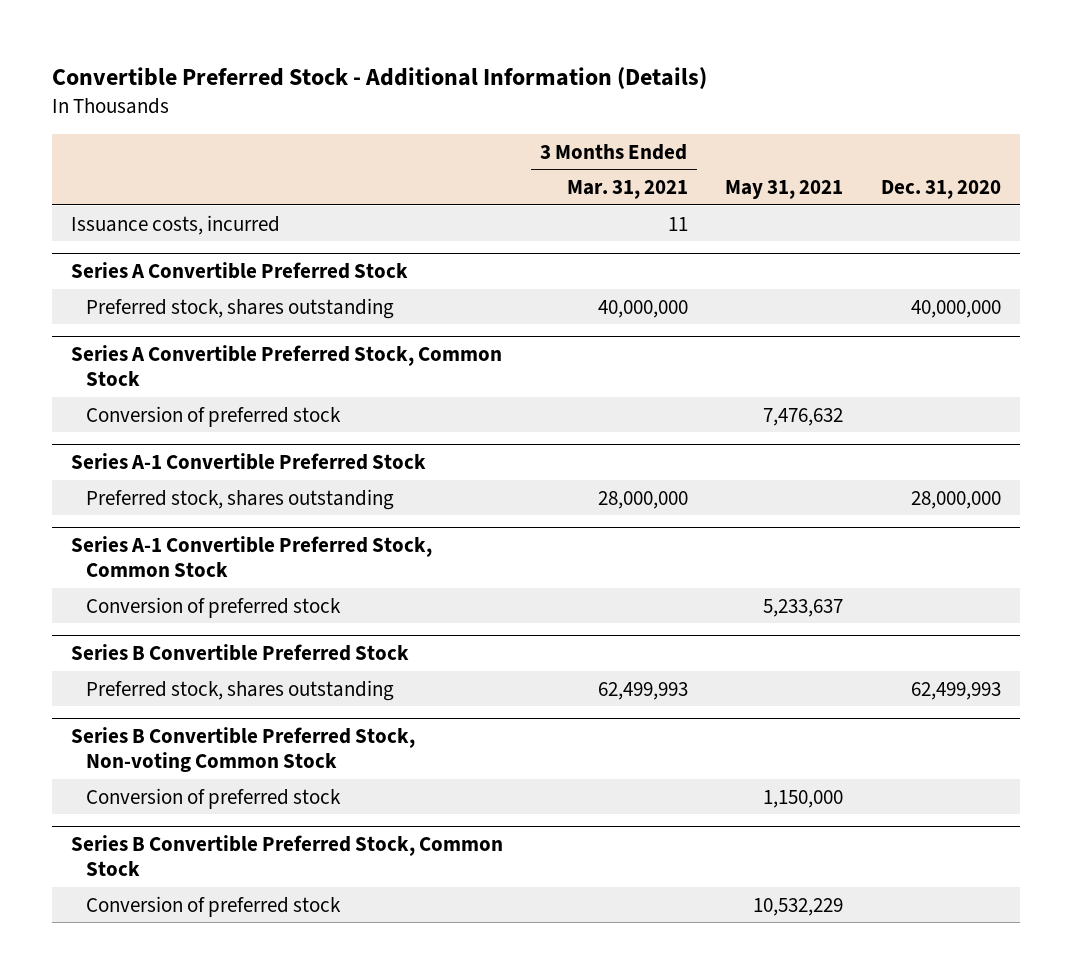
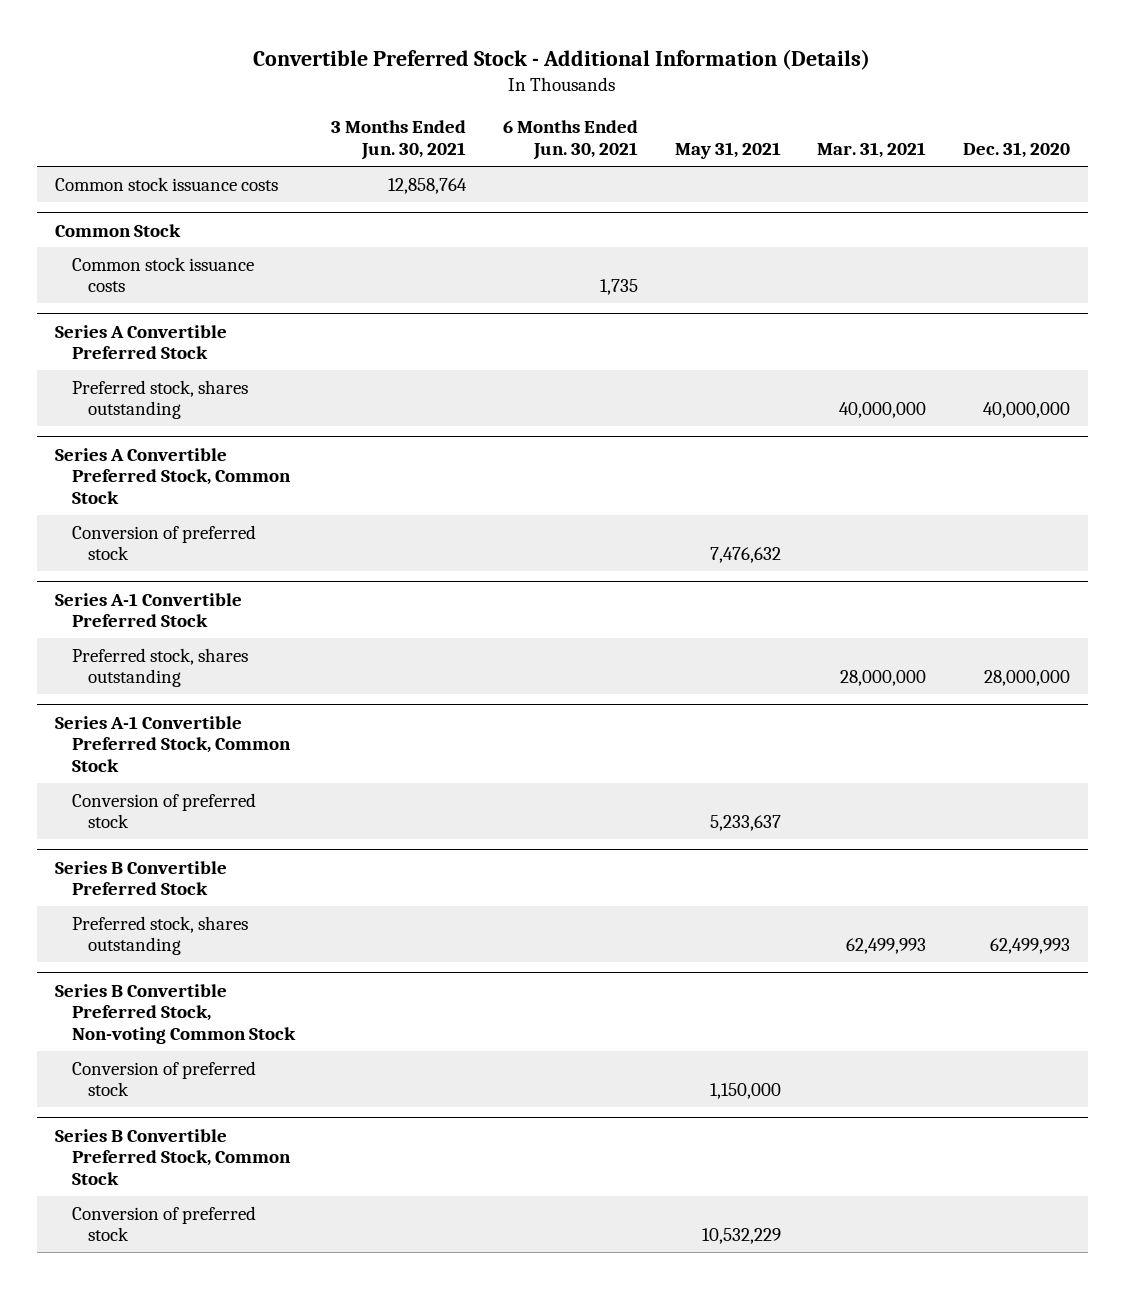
- | 3 Months Ended Mar. 31, 2021 | May 31, 2021 | Dec. 31, 2020
+ | 3 Months Ended Jun. 30, 2021 | 6 Months Ended Jun. 30, 2021 | May 31, 2021 | Mar. 31, 2021 | Dec. 31, 2020
- Issuance costs, incurred | 11 | |
+ Common stock issuance costs | 12,858,764 | | | |
+ Common Stock
+ Common stock issuance costs | | 1,735 | | |

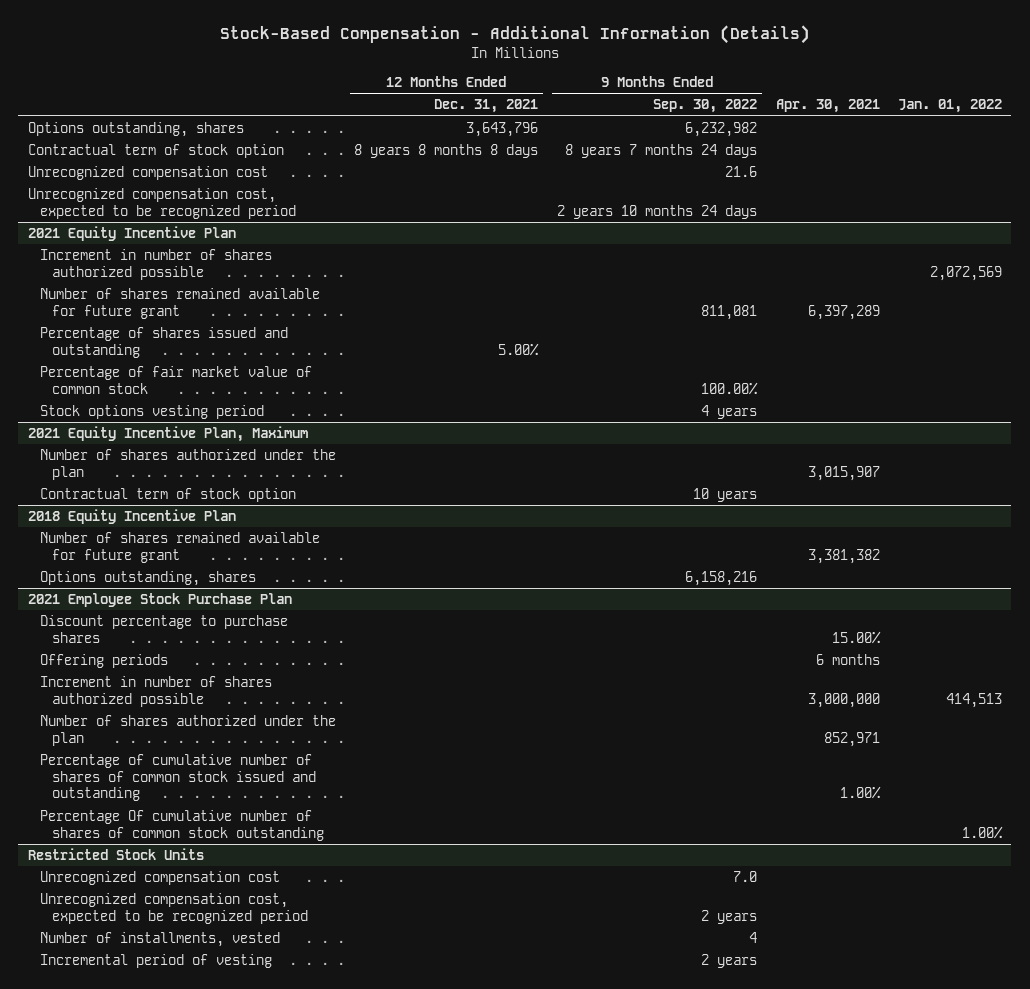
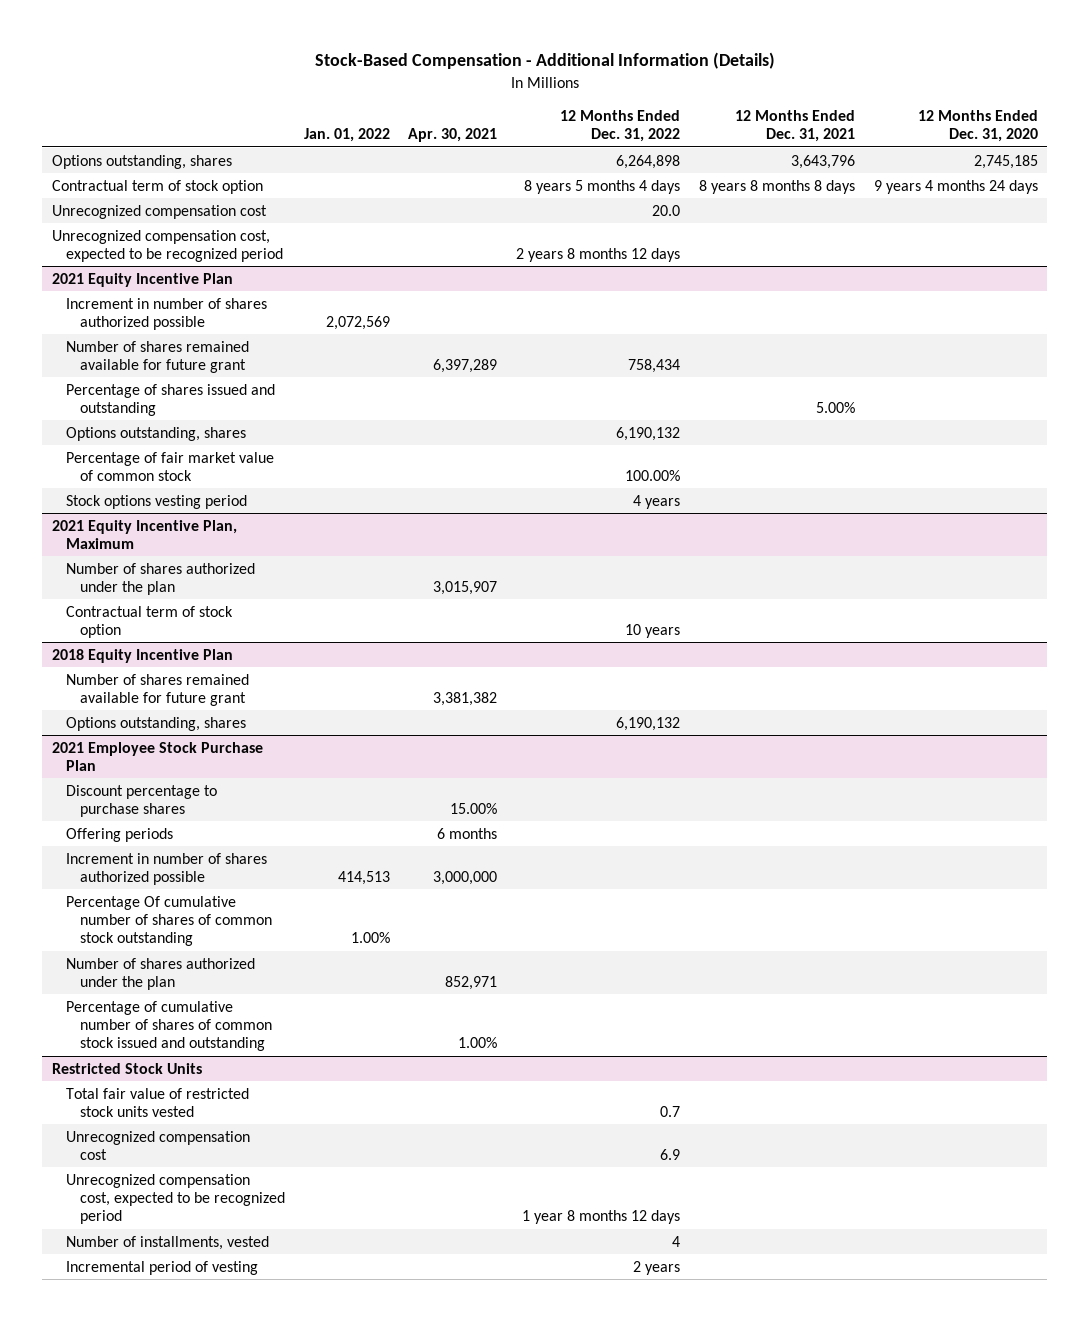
- | 12 Months Ended Dec. 31, 2021 | 9 Months Ended Sep. 30, 2022 | Apr. 30, 2021 | Jan. 01, 2022
+ | Jan. 01, 2022 | Apr. 30, 2021 | 12 Months Ended Dec. 31, 2022 | 12 Months Ended Dec. 31, 2021 | 12 Months Ended Dec. 31, 2020
@ 2021 Equity Incentive Plan
+ Options outstanding, shares | | | 6,190,132 | |
@ 2021 Employee Stock Purchase Plan
moved up: Percentage Of cumulative number of shares of common stock outstanding | 1.00% | | | |
@ Restricted Stock Units
+ Total fair value of restricted stock units vested | | | 0.7 | |

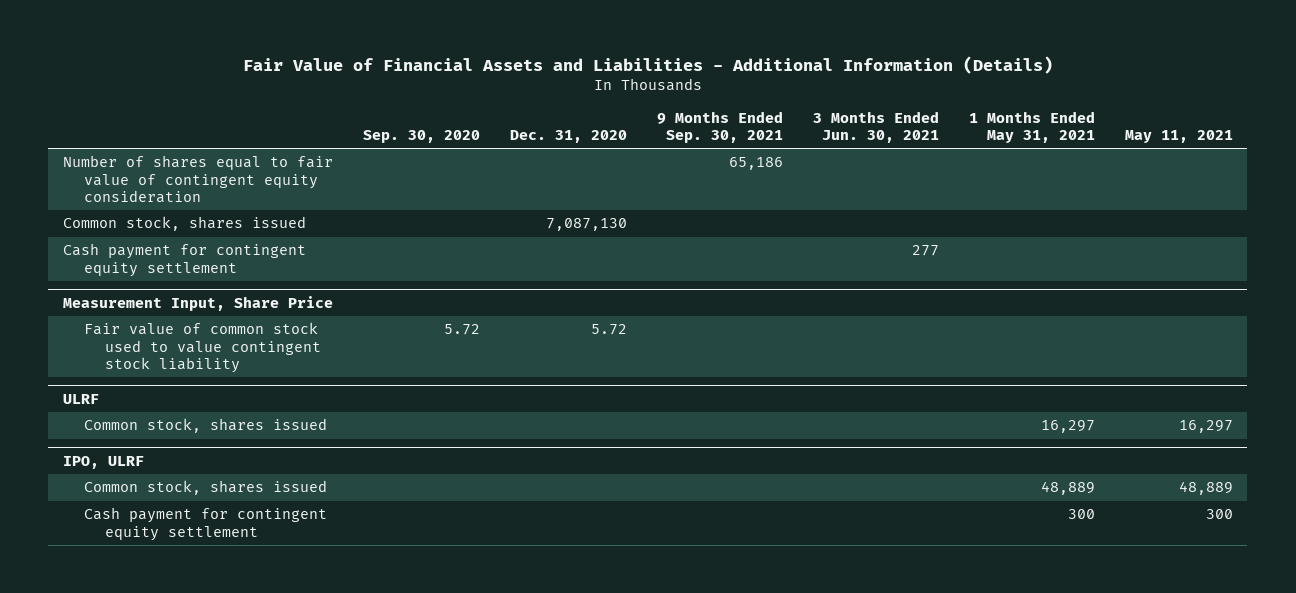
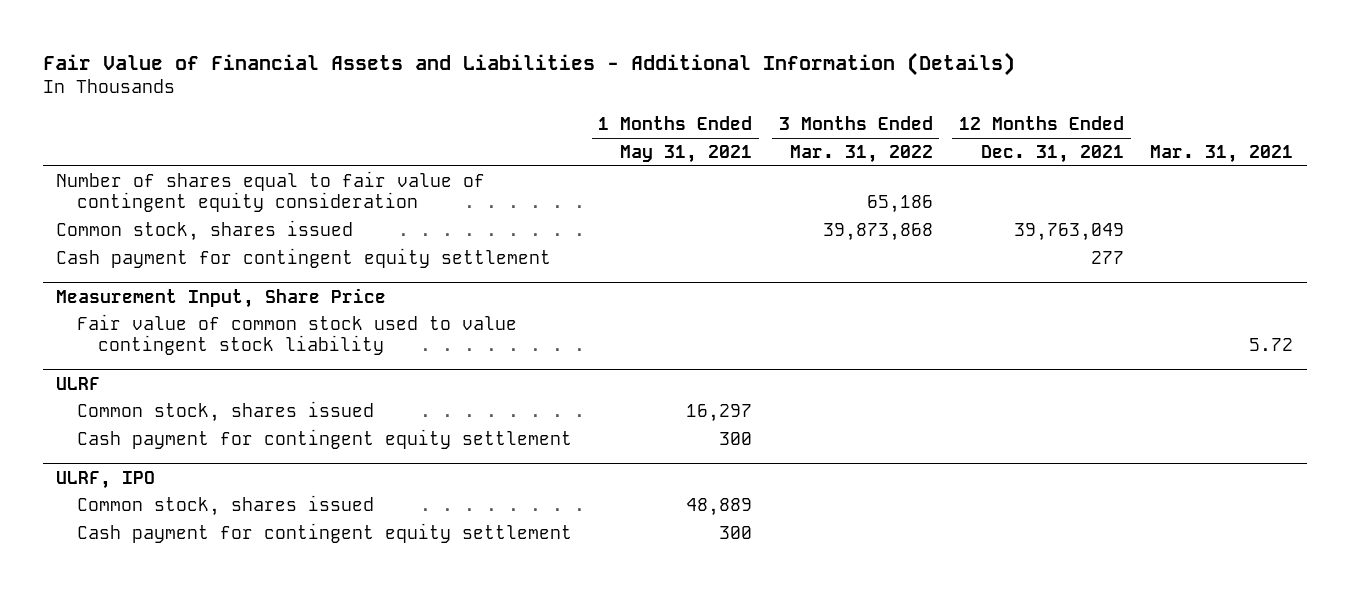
- | Sep. 30, 2020 | Dec. 31, 2020 | 9 Months Ended Sep. 30, 2021 | 3 Months Ended Jun. 30, 2021 | 1 Months Ended May 31, 2021 | May 11, 2021
+ | 1 Months Ended May 31, 2021 | 3 Months Ended Mar. 31, 2022 | 12 Months Ended Dec. 31, 2021 | Mar. 31, 2021
- IPO, ULRF
@ ULRF
+ Cash payment for contingent equity settlement | 300 | | |
+ ULRF, IPO

